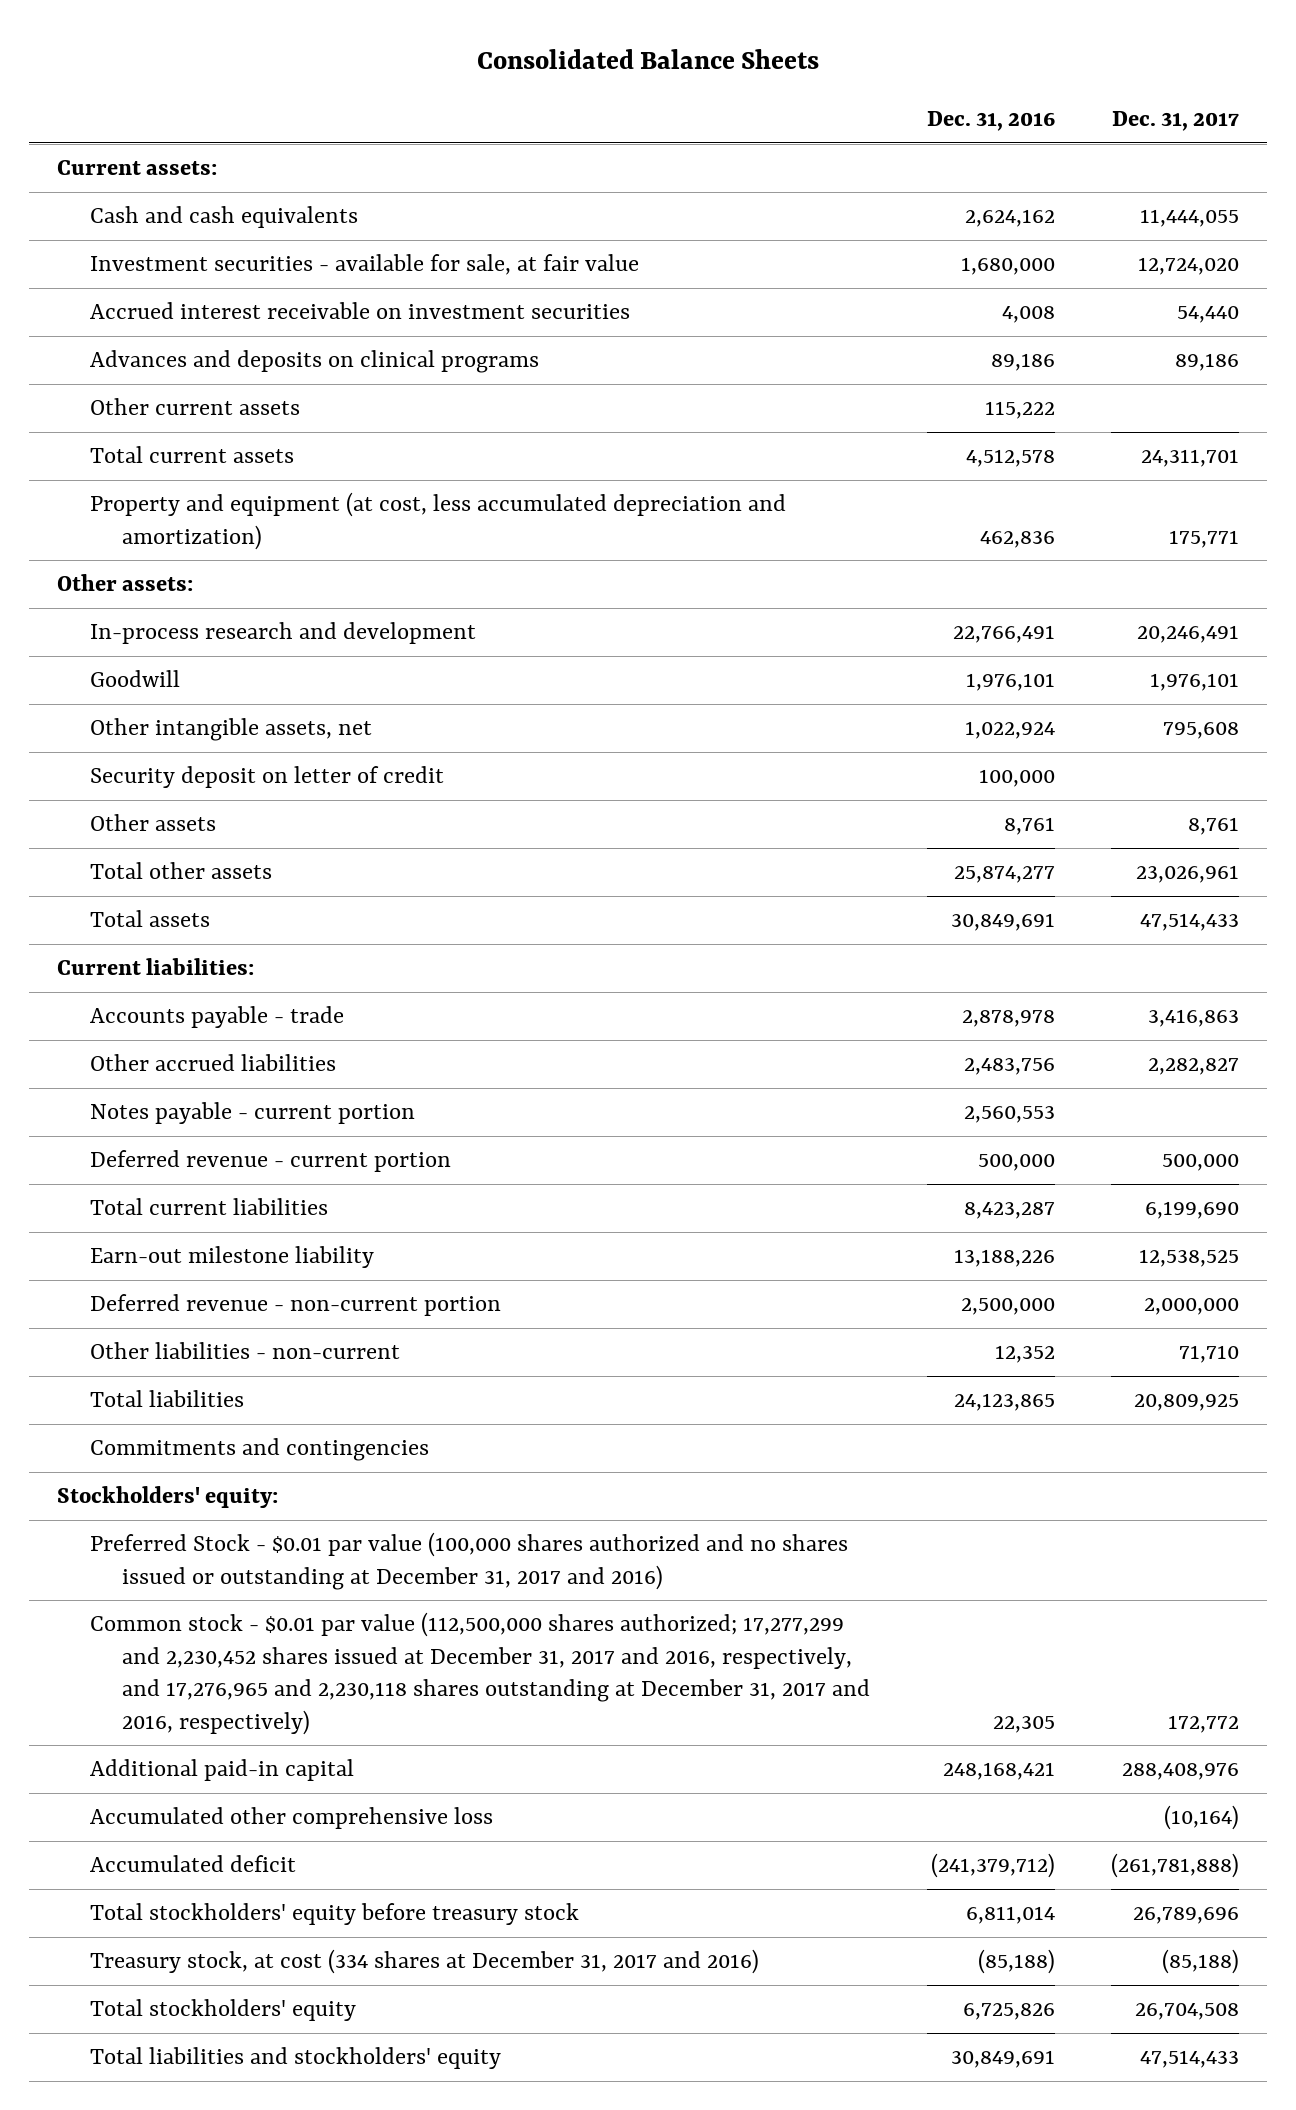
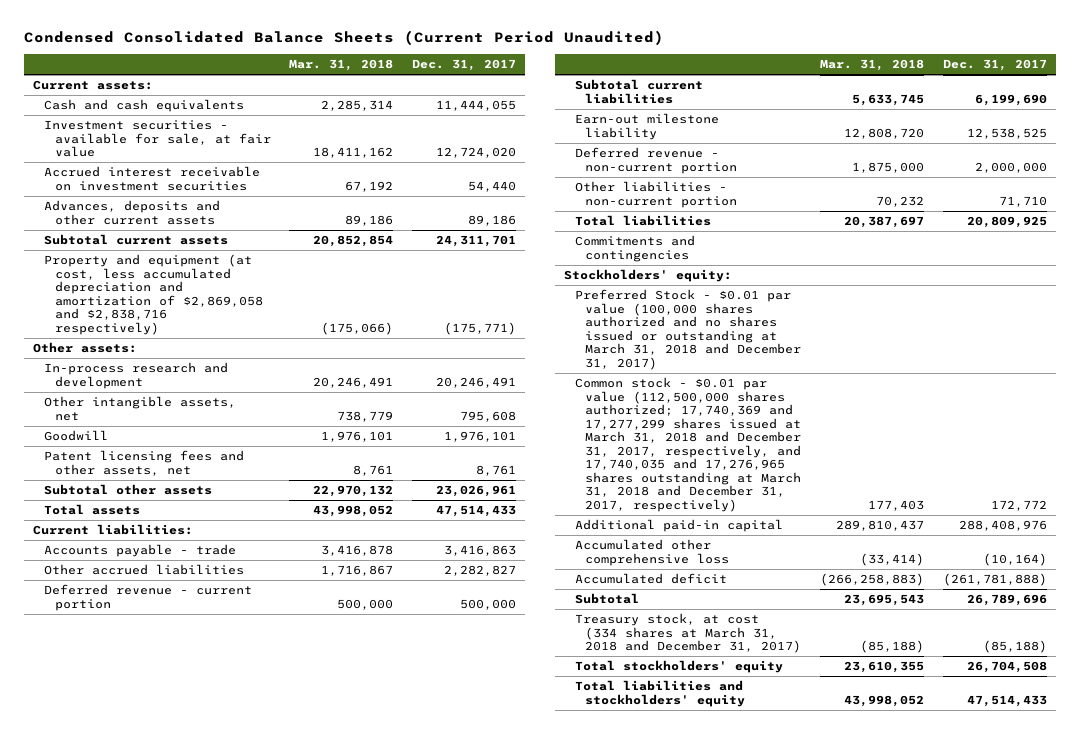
- Consolidated Balance Sheets
+ Condensed Consolidated Balance Sheets (Current Period Unaudited)
- | Dec. 31, 2016 | Dec. 31, 2017
+ | Mar. 31, 2018 | Dec. 31, 2017
- Advances and deposits on clinical programs | 89,186 | 89,186
- Other current assets | 115,222 |
- Total current assets | 4,512,578 | 24,311,701
- Property and equipment (at cost, less accumulated depreciation and amortization) | 462,836 | 175,771
+ Advances, deposits and other current assets | 89,186 | 89,186
+ Subtotal current assets | 20,852,854 | 24,311,701
+ Property and equipment (at cost, less accumulated depreciation and amortization of $2,869,058 and $2,838,716 respectively) | (175,066) | (175,771)
- Security deposit on letter of credit | 100,000 |
- Other assets | 8,761 | 8,761
- Total other assets | 25,874,277 | 23,026,961
moved down: Goodwill | 1,976,101 | 1,976,101
+ Patent licensing fees and other assets, net | 8,761 | 8,761
+ Subtotal other assets | 22,970,132 | 23,026,961
- Notes payable - current portion | 2,560,553 |
- Total current liabilities | 8,423,287 | 6,199,690
+ Subtotal current liabilities | 5,633,745 | 6,199,690
- Other liabilities - non-current | 12,352 | 71,710
+ Other liabilities - non-current portion | 70,232 | 71,710
- Preferred Stock - $0.01 par value (100,000 shares authorized and no shares issued or outstanding at December 31, 2017 and 2016)
- Common stock - $0.01 par value (112,500,000 shares authorized; 17,277,299 and 2,230,452 shares issued at December 31, 2017 and 2016, respectively, and 17,276,965 and 2,230,118 shares outstanding at December 31, 2017 and 2016, respectively) | 22,305 | 172,772
+ Preferred Stock - $0.01 par value (100,000 shares authorized and no shares issued or outstanding at March 31, 2018 and December 31, 2017)
+ Common stock - $0.01 par value (112,500,000 shares authorized; 17,740,369 and 17,277,299 shares issued at March 31, 2018 and December 31, 2017, respectively, and 17,740,035 and 17,276,965 shares outstanding at March 31, 2018 and December 31, 2017, respectively) | 177,403 | 172,772
- Total stockholders' equity before treasury stock | 6,811,014 | 26,789,696
- Treasury stock, at cost (334 shares at December 31, 2017 and 2016) | (85,188) | (85,188)
+ Subtotal | 23,695,543 | 26,789,696
+ Treasury stock, at cost (334 shares at March 31, 2018 and December 31, 2017) | (85,188) | (85,188)

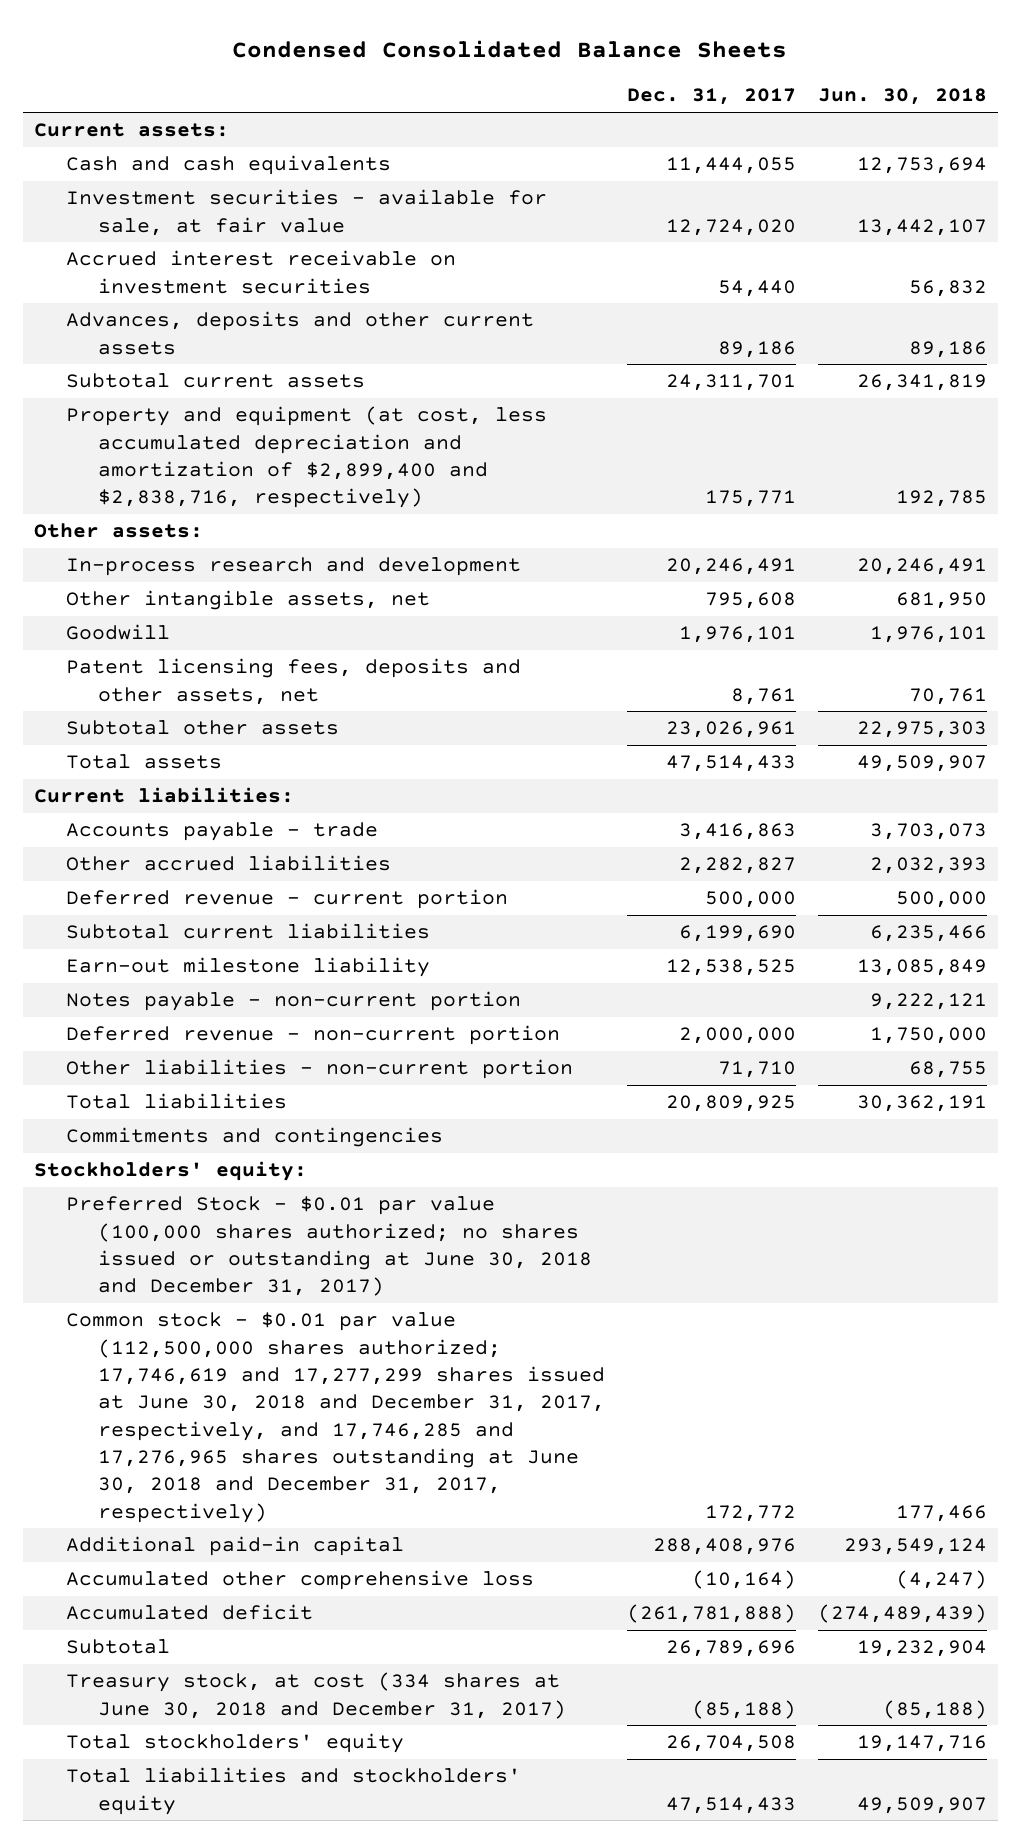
- Condensed Consolidated Balance Sheets (Current Period Unaudited)
+ Condensed Consolidated Balance Sheets
- | Mar. 31, 2018 | Dec. 31, 2017
+ | Dec. 31, 2017 | Jun. 30, 2018
- Property and equipment (at cost, less accumulated depreciation and amortization of $2,869,058 and $2,838,716 respectively) | (175,066) | (175,771)
+ Property and equipment (at cost, less accumulated depreciation and amortization of $2,899,400 and $2,838,716, respectively) | 175,771 | 192,785
- Patent licensing fees and other assets, net | 8,761 | 8,761
+ Patent licensing fees, deposits and other assets, net | 8,761 | 70,761
+ Notes payable - non-current portion | | 9,222,121
- Preferred Stock - $0.01 par value (100,000 shares authorized and no shares issued or outstanding at March 31, 2018 and December 31, 2017)
- Common stock - $0.01 par value (112,500,000 shares authorized; 17,740,369 and 17,277,299 shares issued at March 31, 2018 and December 31, 2017, respectively, and 17,740,035 and 17,276,965 shares outstanding at March 31, 2018 and December 31, 2017, respectively) | 177,403 | 172,772
+ Preferred Stock - $0.01 par value (100,000 shares authorized; no shares issued or outstanding at June 30, 2018 and December 31, 2017)
+ Common stock - $0.01 par value (112,500,000 shares authorized; 17,746,619 and 17,277,299 shares issued at June 30, 2018 and December 31, 2017, respectively, and 17,746,285 and 17,276,965 shares outstanding at June 30, 2018 and December 31, 2017, respectively) | 172,772 | 177,466
- Treasury stock, at cost (334 shares at March 31, 2018 and December 31, 2017) | (85,188) | (85,188)
+ Treasury stock, at cost (334 shares at June 30, 2018 and December 31, 2017) | (85,188) | (85,188)

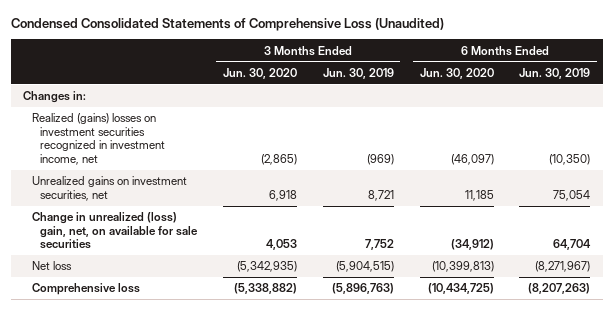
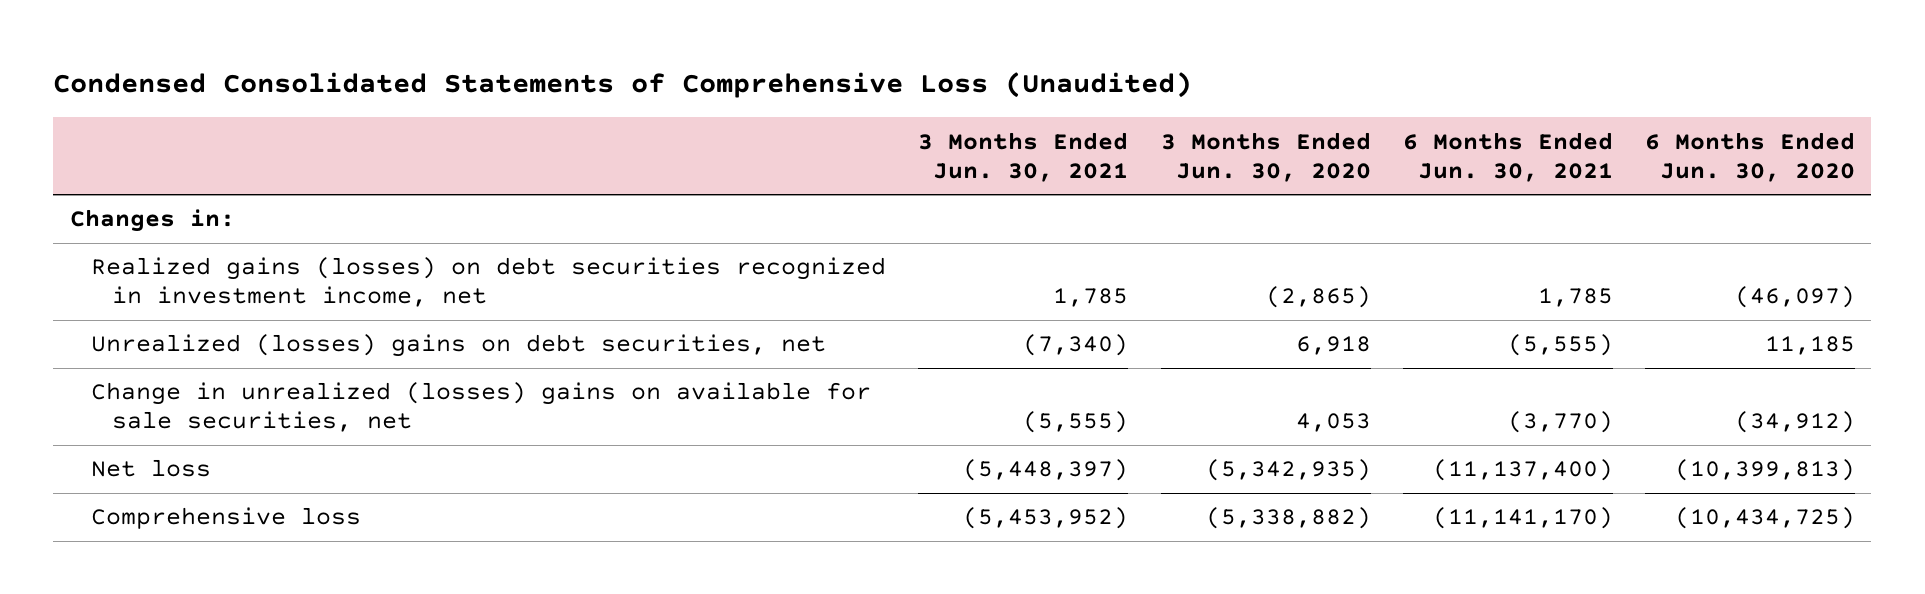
- | 3 Months Ended Jun. 30, 2020 | 3 Months Ended Jun. 30, 2019 | 6 Months Ended Jun. 30, 2020 | 6 Months Ended Jun. 30, 2019
+ | 3 Months Ended Jun. 30, 2021 | 3 Months Ended Jun. 30, 2020 | 6 Months Ended Jun. 30, 2021 | 6 Months Ended Jun. 30, 2020
- Realized (gains) losses on investment securities recognized in investment income, net | (2,865) | (969) | (46,097) | (10,350)
- Unrealized gains on investment securities, net | 6,918 | 8,721 | 11,185 | 75,054
- Change in unrealized (loss) gain, net, on available for sale securities | 4,053 | 7,752 | (34,912) | 64,704
+ Realized gains (losses) on debt securities recognized in investment income, net | 1,785 | (2,865) | 1,785 | (46,097)
+ Unrealized (losses) gains on debt securities, net | (7,340) | 6,918 | (5,555) | 11,185
+ Change in unrealized (losses) gains on available for sale securities, net | (5,555) | 4,053 | (3,770) | (34,912)

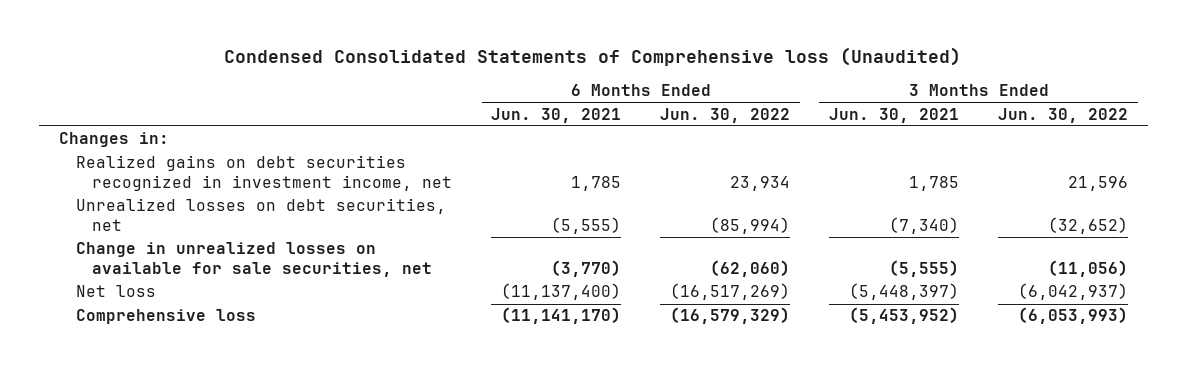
- Condensed Consolidated Statements of Comprehensive Loss (Unaudited)
+ Condensed Consolidated Statements of Comprehensive loss (Unaudited)
- | 3 Months Ended Jun. 30, 2021 | 3 Months Ended Jun. 30, 2020 | 6 Months Ended Jun. 30, 2021 | 6 Months Ended Jun. 30, 2020
+ | 6 Months Ended Jun. 30, 2021 | 6 Months Ended Jun. 30, 2022 | 3 Months Ended Jun. 30, 2021 | 3 Months Ended Jun. 30, 2022
- Realized gains (losses) on debt securities recognized in investment income, net | 1,785 | (2,865) | 1,785 | (46,097)
- Unrealized (losses) gains on debt securities, net | (7,340) | 6,918 | (5,555) | 11,185
- Change in unrealized (losses) gains on available for sale securities, net | (5,555) | 4,053 | (3,770) | (34,912)
+ Realized gains on debt securities recognized in investment income, net | 1,785 | 23,934 | 1,785 | 21,596
+ Unrealized losses on debt securities, net | (5,555) | (85,994) | (7,340) | (32,652)
+ Change in unrealized losses on available for sale securities, net | (3,770) | (62,060) | (5,555) | (11,056)

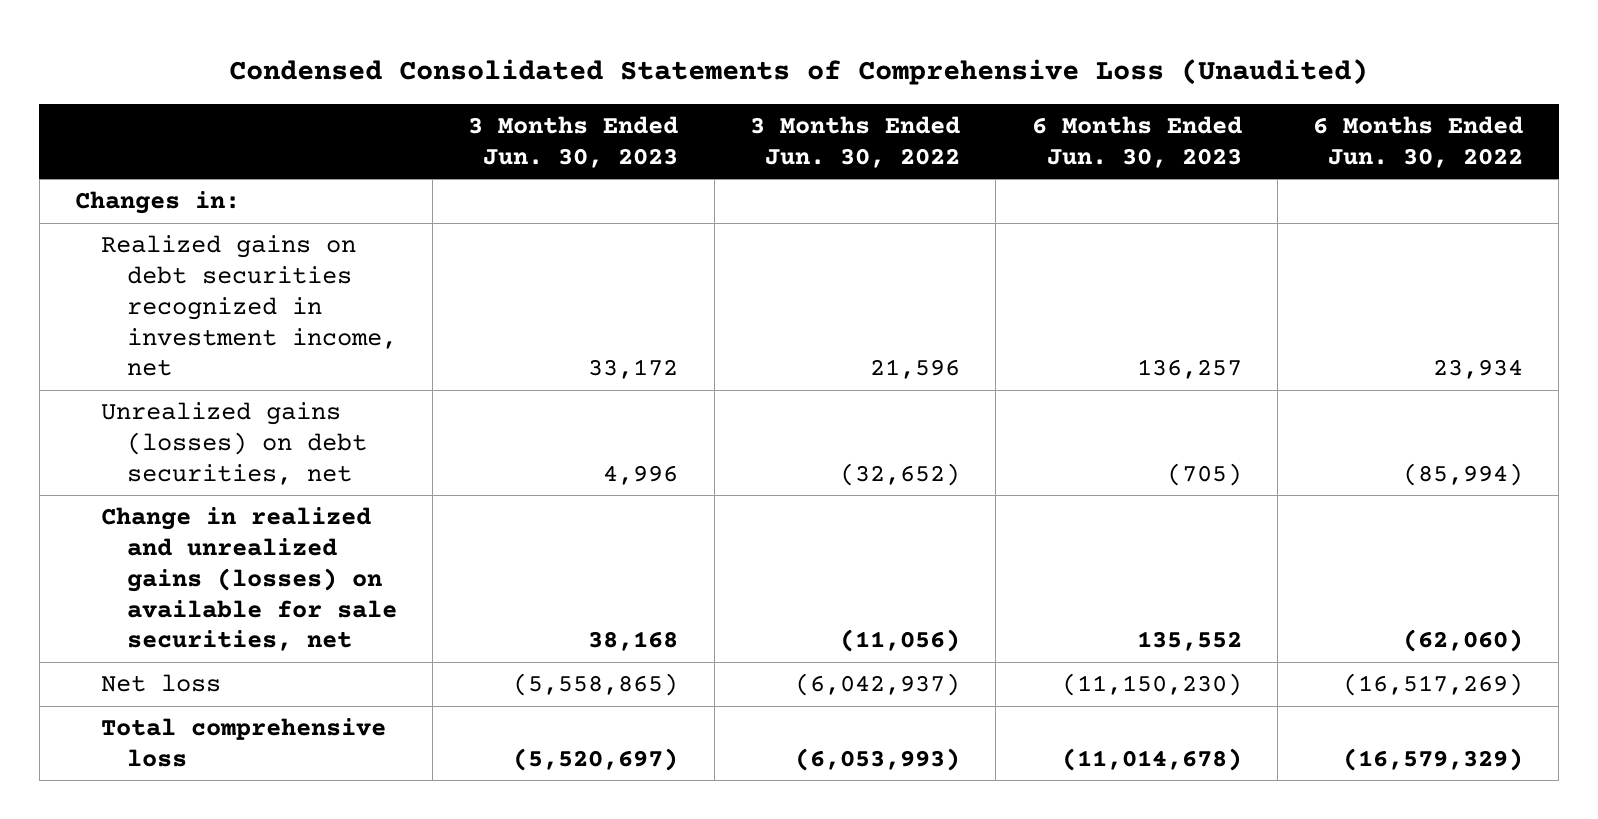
- Condensed Consolidated Statements of Comprehensive loss (Unaudited)
+ Condensed Consolidated Statements of Comprehensive Loss (Unaudited)
- | 6 Months Ended Jun. 30, 2021 | 6 Months Ended Jun. 30, 2022 | 3 Months Ended Jun. 30, 2021 | 3 Months Ended Jun. 30, 2022
+ | 3 Months Ended Jun. 30, 2023 | 3 Months Ended Jun. 30, 2022 | 6 Months Ended Jun. 30, 2023 | 6 Months Ended Jun. 30, 2022
- Unrealized losses on debt securities, net | (5,555) | (85,994) | (7,340) | (32,652)
- Change in unrealized losses on available for sale securities, net | (3,770) | (62,060) | (5,555) | (11,056)
+ Unrealized gains (losses) on debt securities, net | 4,996 | (32,652) | (705) | (85,994)
+ Change in realized and unrealized gains (losses) on available for sale securities, net | 38,168 | (11,056) | 135,552 | (62,060)
- Comprehensive loss | (11,141,170) | (16,579,329) | (5,453,952) | (6,053,993)
+ Total comprehensive loss | (5,520,697) | (6,053,993) | (11,014,678) | (16,579,329)

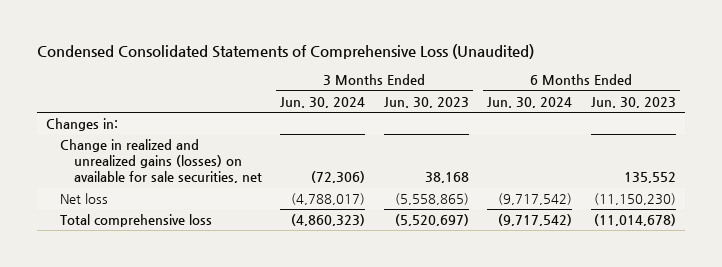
- | 3 Months Ended Jun. 30, 2023 | 3 Months Ended Jun. 30, 2022 | 6 Months Ended Jun. 30, 2023 | 6 Months Ended Jun. 30, 2022
+ | 3 Months Ended Jun. 30, 2024 | 3 Months Ended Jun. 30, 2023 | 6 Months Ended Jun. 30, 2024 | 6 Months Ended Jun. 30, 2023
- Realized gains on debt securities recognized in investment income, net | 33,172 | 21,596 | 136,257 | 23,934
- Unrealized gains (losses) on debt securities, net | 4,996 | (32,652) | (705) | (85,994)

